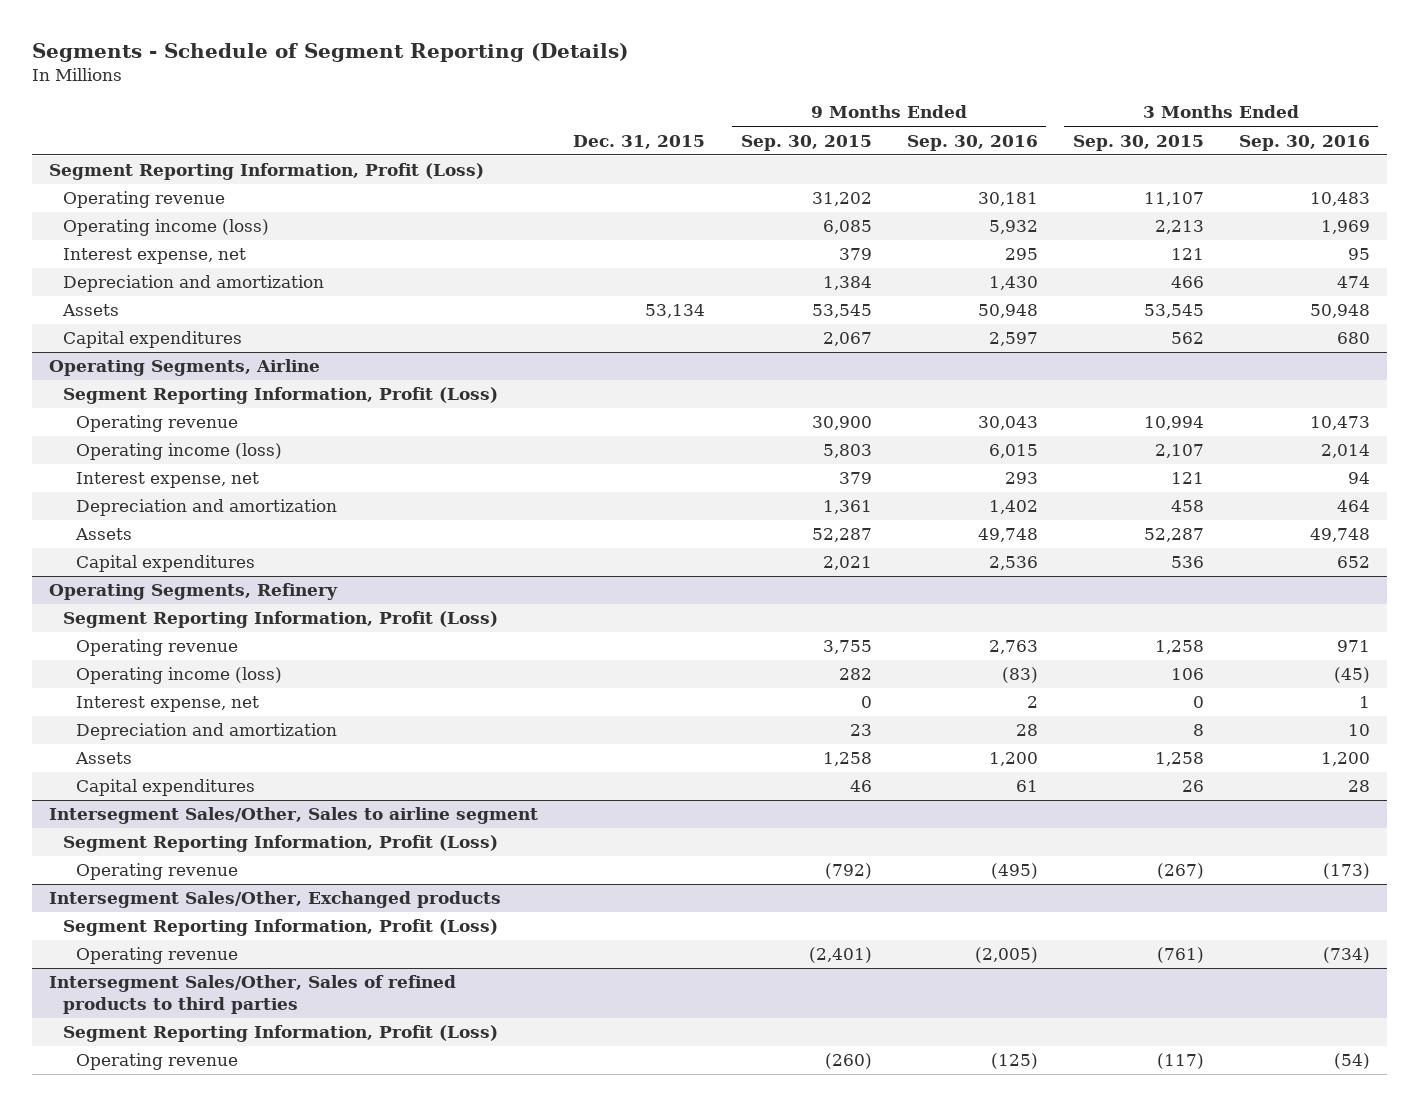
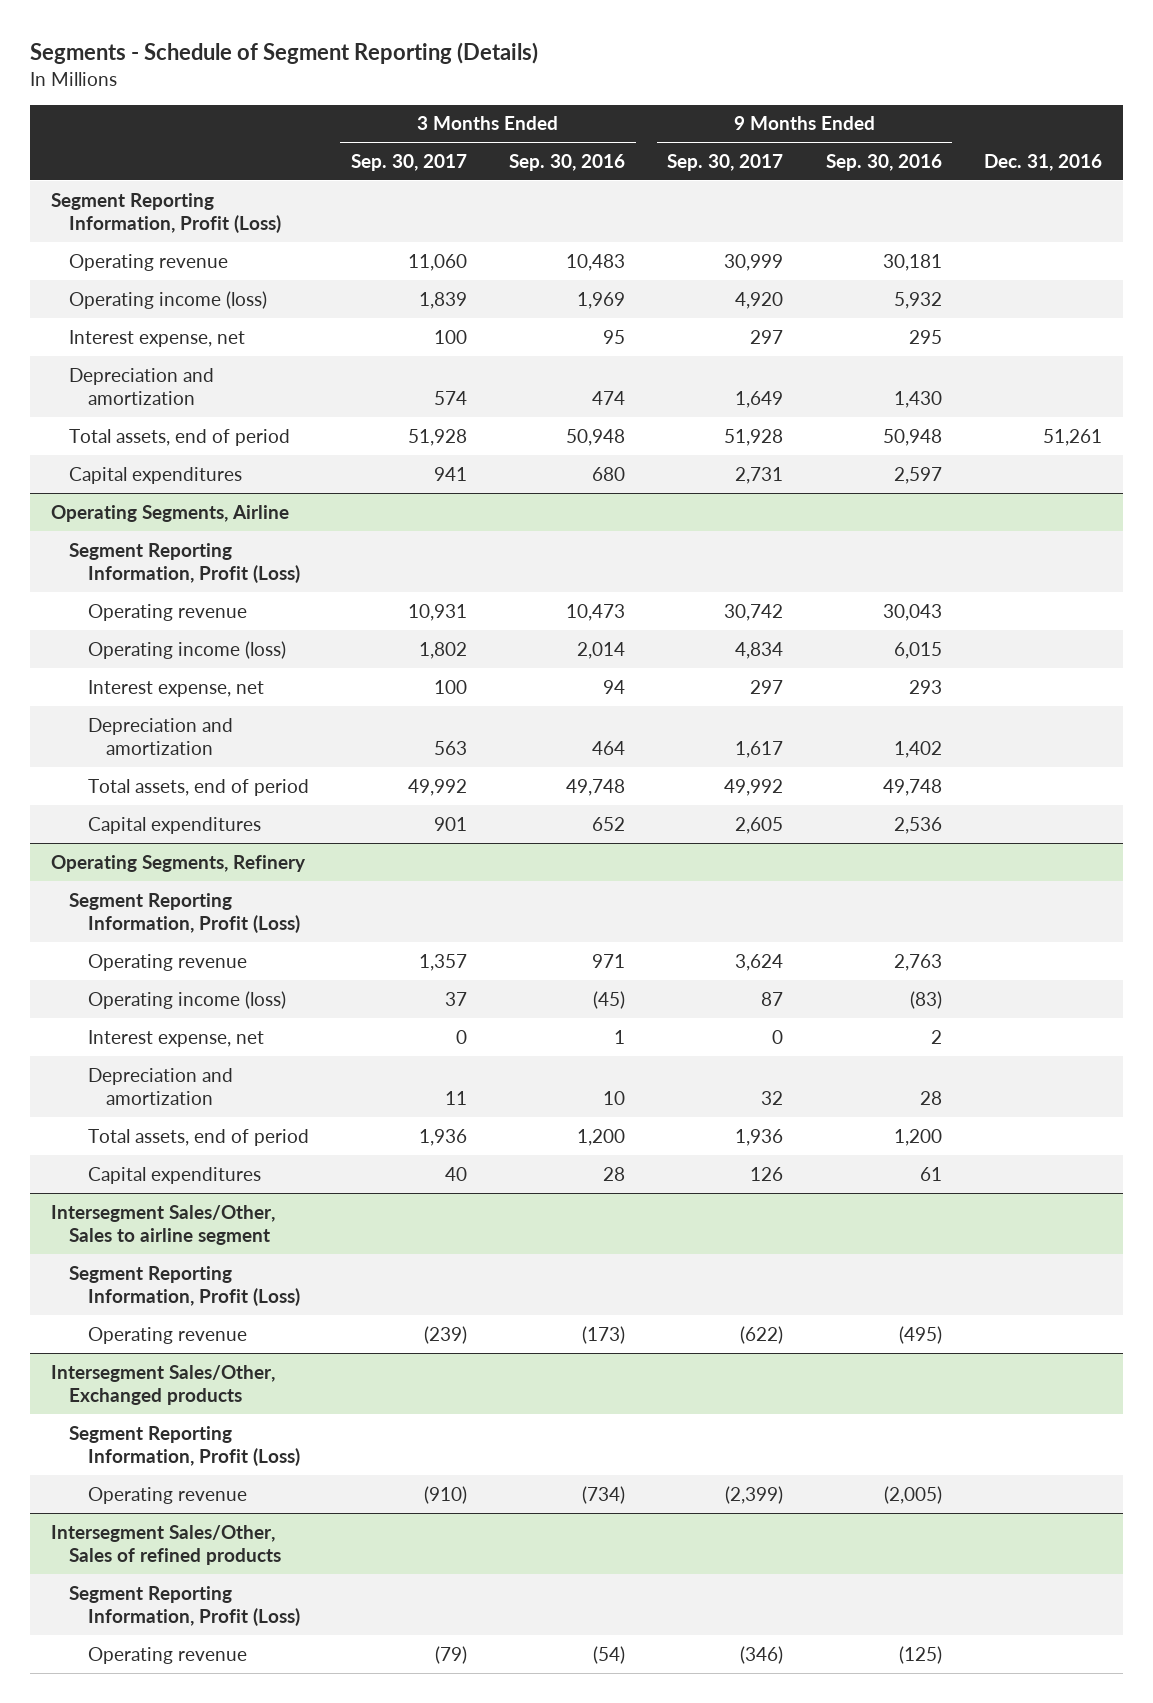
- | Dec. 31, 2015 | 9 Months Ended Sep. 30, 2015 | 9 Months Ended Sep. 30, 2016 | 3 Months Ended Sep. 30, 2015 | 3 Months Ended Sep. 30, 2016
+ | 3 Months Ended Sep. 30, 2017 | 3 Months Ended Sep. 30, 2016 | 9 Months Ended Sep. 30, 2017 | 9 Months Ended Sep. 30, 2016 | Dec. 31, 2016
- Assets | 53,134 | 53,545 | 50,948 | 53,545 | 50,948
+ Total assets, end of period | 51,928 | 50,948 | 51,928 | 50,948 | 51,261
@ Operating Segments, Airline
- Assets | | 52,287 | 49,748 | 52,287 | 49,748
+ Total assets, end of period | 49,992 | 49,748 | 49,992 | 49,748 |
@ Operating Segments, Refinery
- Assets | | 1,258 | 1,200 | 1,258 | 1,200
+ Total assets, end of period | 1,936 | 1,200 | 1,936 | 1,200 |
- Intersegment Sales/Other, Sales of refined products to third parties
+ Intersegment Sales/Other, Sales of refined products

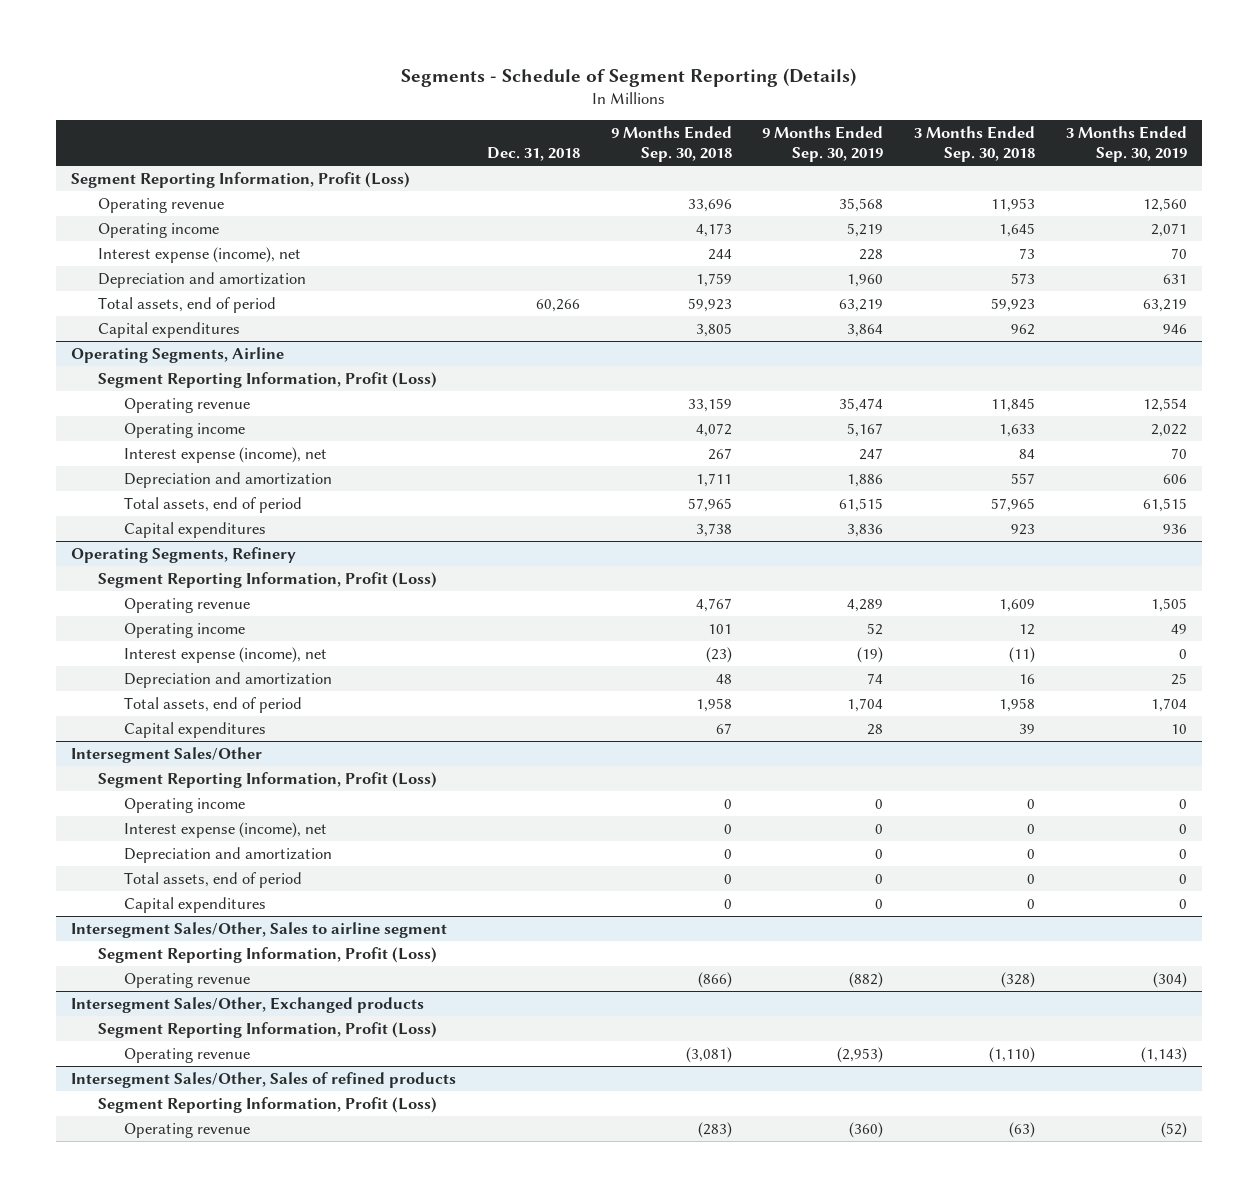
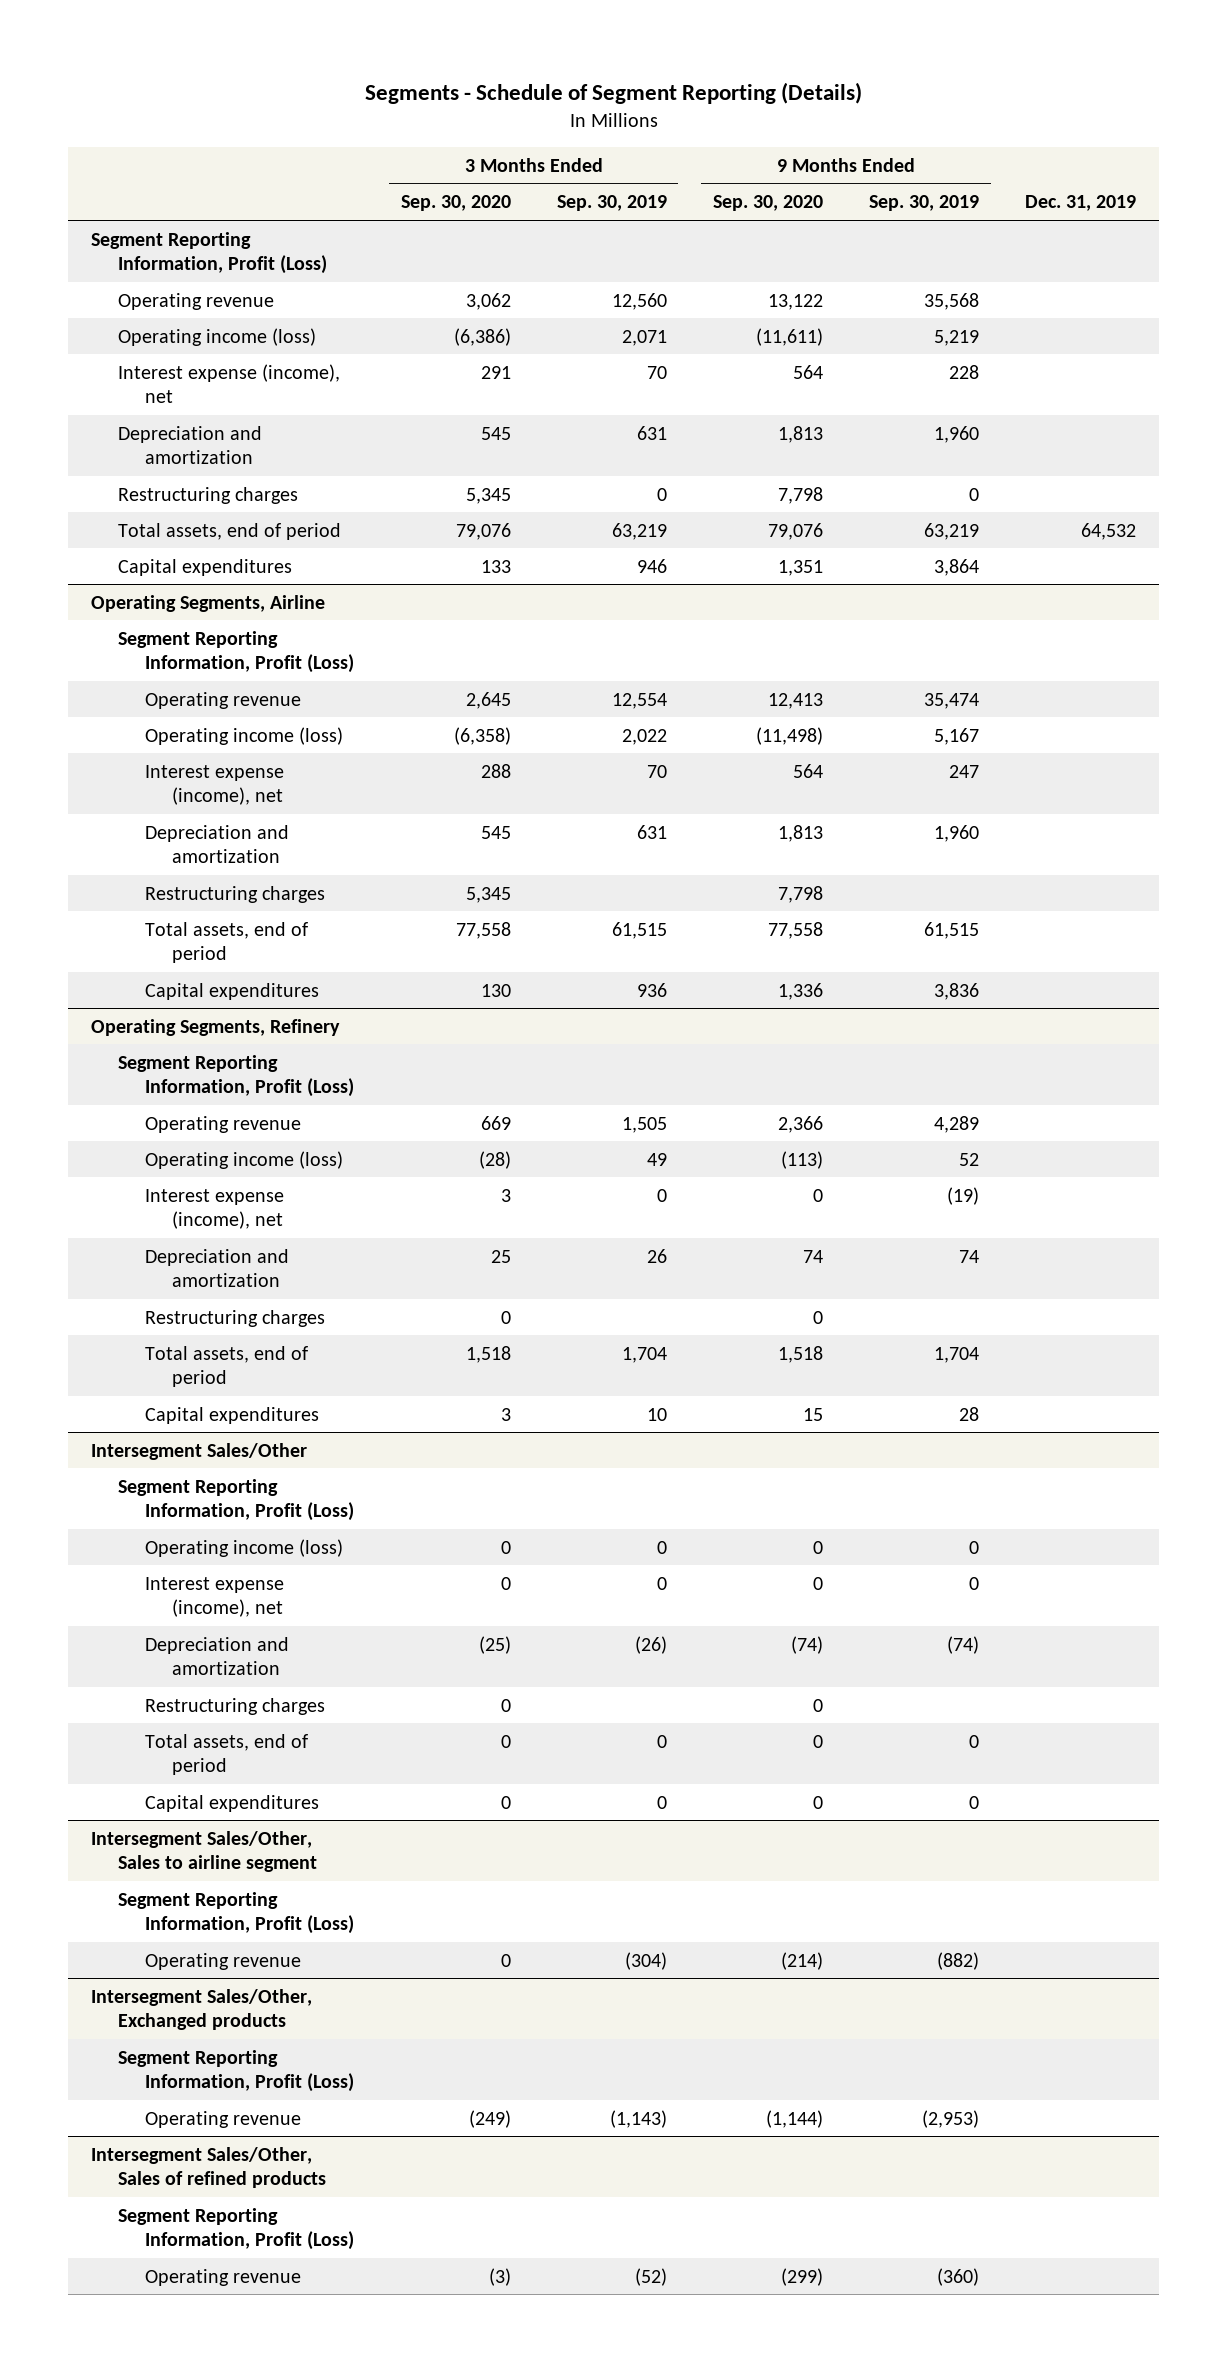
- | Dec. 31, 2018 | 9 Months Ended Sep. 30, 2018 | 9 Months Ended Sep. 30, 2019 | 3 Months Ended Sep. 30, 2018 | 3 Months Ended Sep. 30, 2019
+ | 3 Months Ended Sep. 30, 2020 | 3 Months Ended Sep. 30, 2019 | 9 Months Ended Sep. 30, 2020 | 9 Months Ended Sep. 30, 2019 | Dec. 31, 2019
- Operating income | | 4,173 | 5,219 | 1,645 | 2,071
+ Operating income (loss) | (6,386) | 2,071 | (11,611) | 5,219 |
+ Restructuring charges | 5,345 | 0 | 7,798 | 0 |
@ Operating Segments, Airline
- Operating income | | 4,072 | 5,167 | 1,633 | 2,022
+ Operating income (loss) | (6,358) | 2,022 | (11,498) | 5,167 |
- Depreciation and amortization | | 1,711 | 1,886 | 557 | 606
+ Depreciation and amortization | 545 | 631 | 1,813 | 1,960 |
+ Restructuring charges | 5,345 | | 7,798 | |
@ Operating Segments, Refinery
- Operating income | | 101 | 52 | 12 | 49
+ Operating income (loss) | (28) | 49 | (113) | 52 |
- Depreciation and amortization | | 48 | 74 | 16 | 25
+ Depreciation and amortization | 25 | 26 | 74 | 74 |
+ Restructuring charges | 0 | | 0 | |
@ Intersegment Sales/Other
- Operating income | | 0 | 0 | 0 | 0
+ Operating income (loss) | 0 | 0 | 0 | 0 |
- Depreciation and amortization | | 0 | 0 | 0 | 0
+ Depreciation and amortization | (25) | (26) | (74) | (74) |
+ Restructuring charges | 0 | | 0 | |

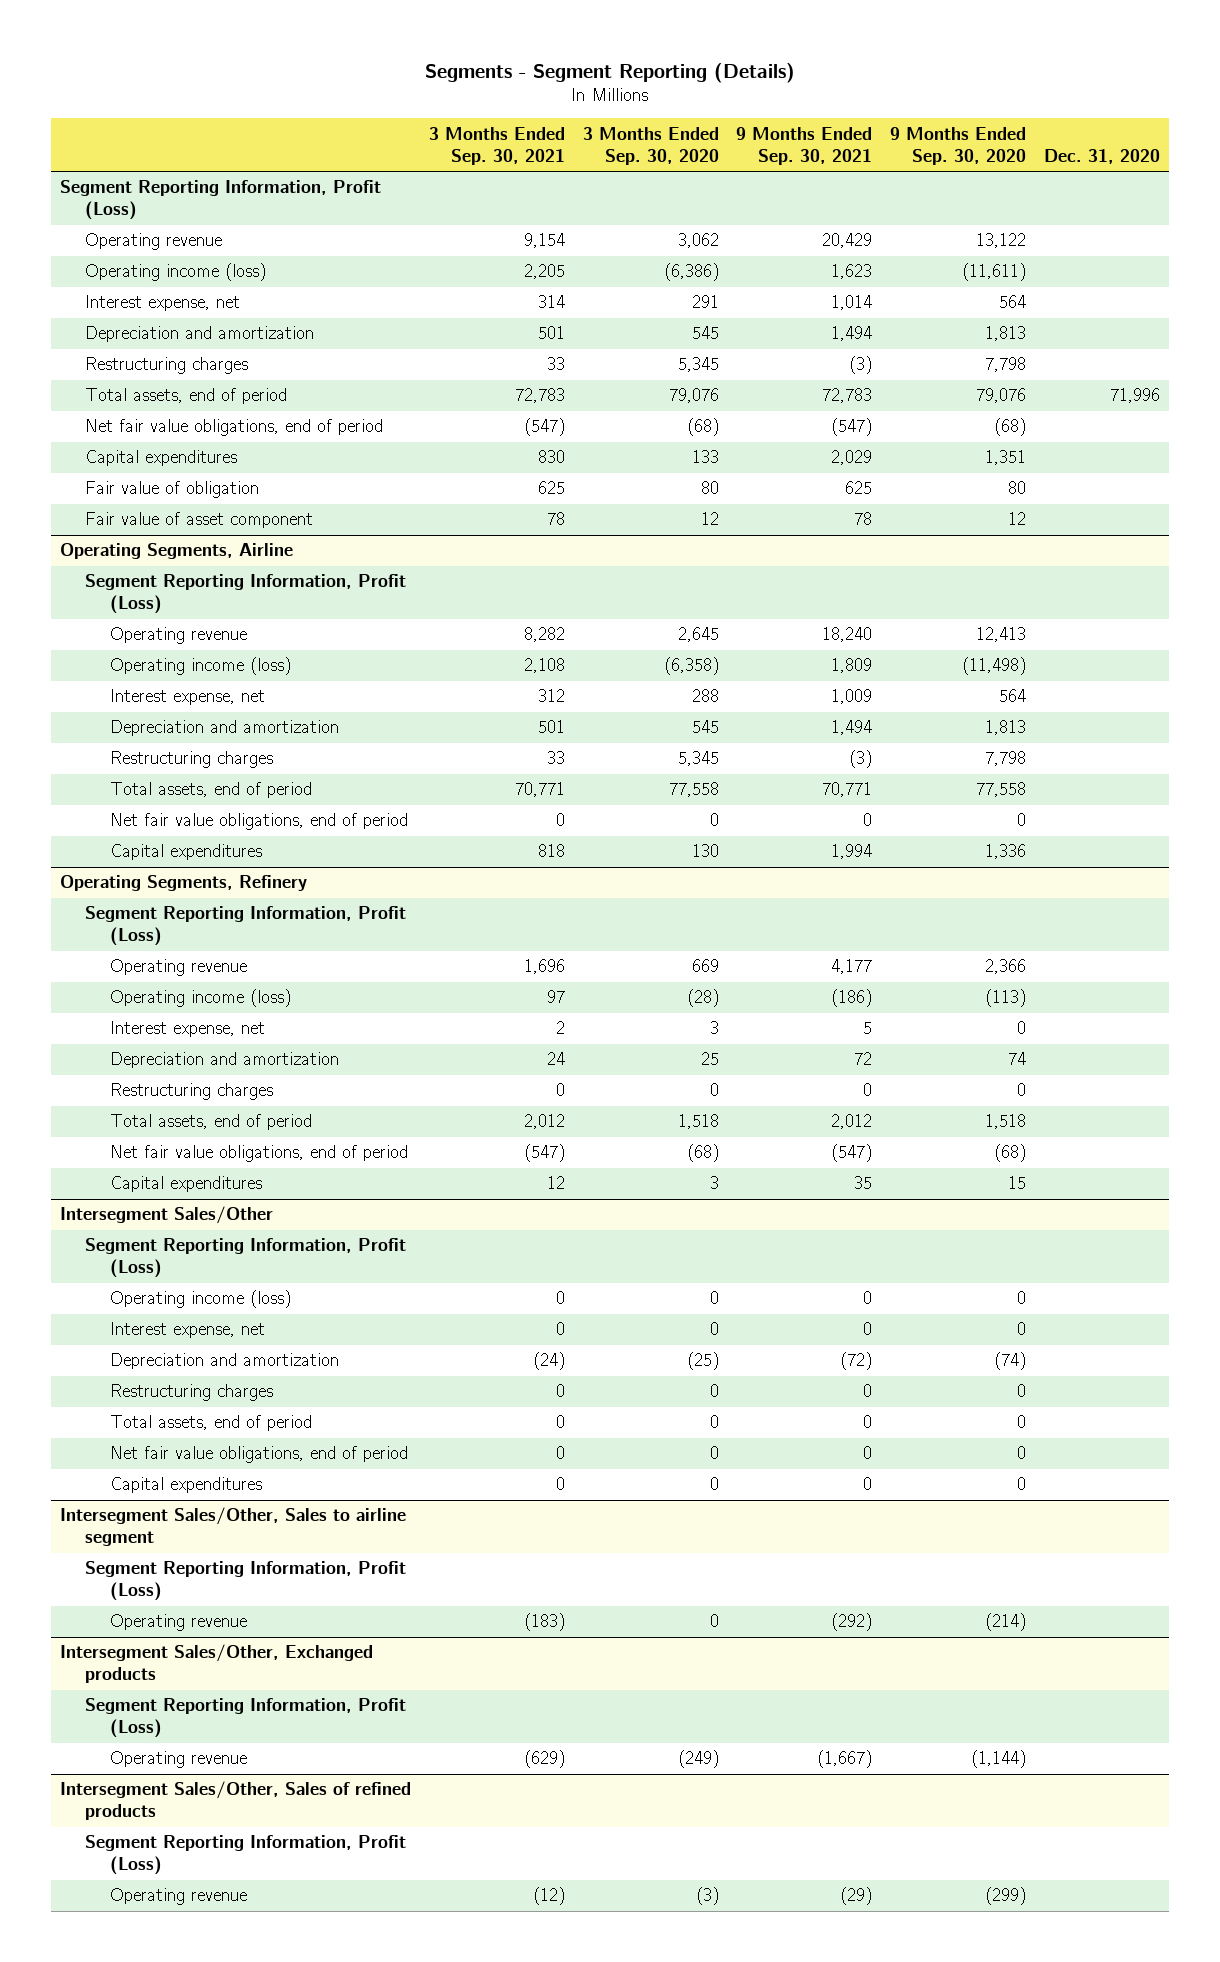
- Segments - Schedule of Segment Reporting (Details)
+ Segments - Segment Reporting (Details)
- | 3 Months Ended Sep. 30, 2020 | 3 Months Ended Sep. 30, 2019 | 9 Months Ended Sep. 30, 2020 | 9 Months Ended Sep. 30, 2019 | Dec. 31, 2019
+ | 3 Months Ended Sep. 30, 2021 | 3 Months Ended Sep. 30, 2020 | 9 Months Ended Sep. 30, 2021 | 9 Months Ended Sep. 30, 2020 | Dec. 31, 2020
- Interest expense (income), net | 291 | 70 | 564 | 228 |
+ Interest expense, net | 314 | 291 | 1,014 | 564 |
+ Net fair value obligations, end of period | (547) | (68) | (547) | (68) |
+ Fair value of obligation | 625 | 80 | 625 | 80 |
+ Fair value of asset component | 78 | 12 | 78 | 12 |
@ Operating Segments, Airline
- Interest expense (income), net | 288 | 70 | 564 | 247 |
+ Interest expense, net | 312 | 288 | 1,009 | 564 |
+ Net fair value obligations, end of period | 0 | 0 | 0 | 0 |
@ Operating Segments, Refinery
- Interest expense (income), net | 3 | 0 | 0 | (19) |
+ Interest expense, net | 2 | 3 | 5 | 0 |
+ Net fair value obligations, end of period | (547) | (68) | (547) | (68) |
@ Intersegment Sales/Other
- Interest expense (income), net | 0 | 0 | 0 | 0 |
+ Interest expense, net | 0 | 0 | 0 | 0 |
+ Net fair value obligations, end of period | 0 | 0 | 0 | 0 |

